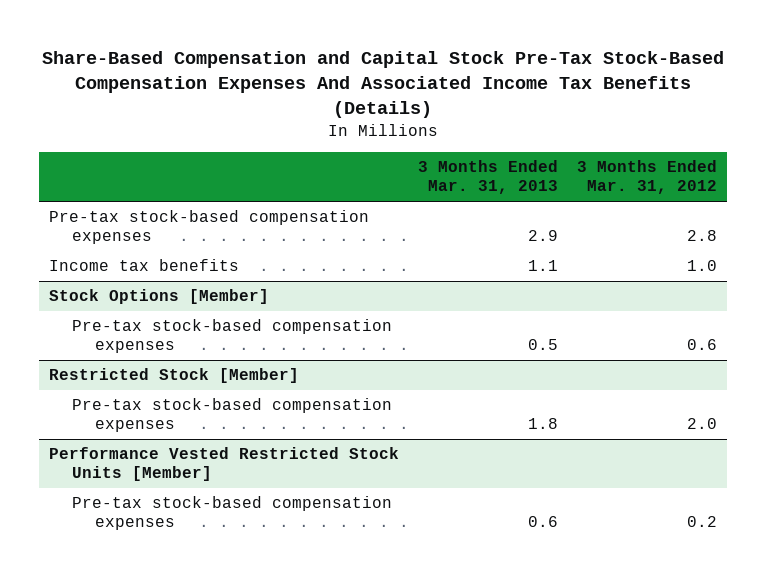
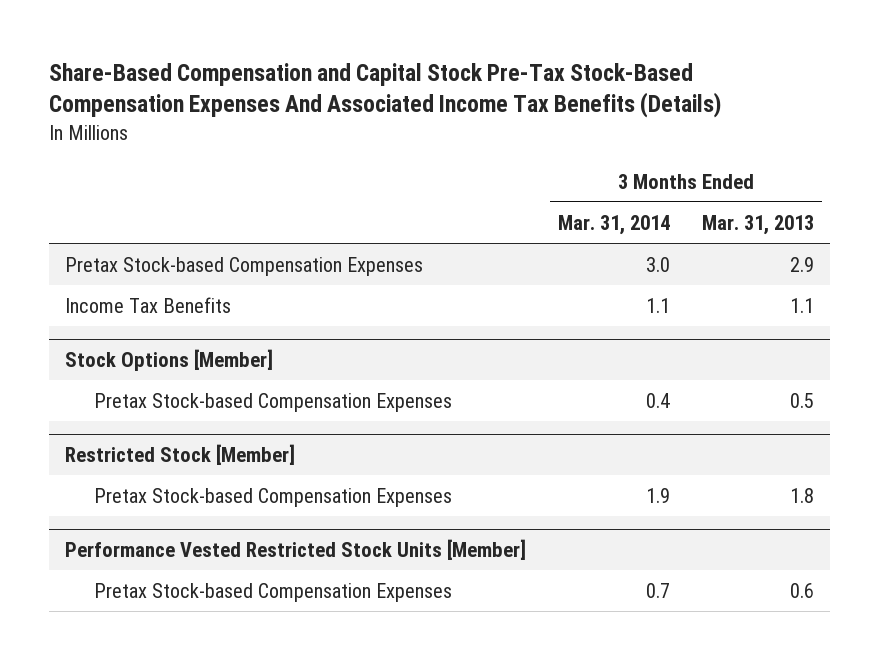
- | 3 Months Ended Mar. 31, 2013 | 3 Months Ended Mar. 31, 2012
+ | 3 Months Ended Mar. 31, 2014 | 3 Months Ended Mar. 31, 2013
- Pre-tax stock-based compensation expenses | 2.9 | 2.8
- Income tax benefits | 1.1 | 1.0
+ Pretax Stock-based Compensation Expenses | 3.0 | 2.9
+ Income Tax Benefits | 1.1 | 1.1
@ Stock Options [Member]
- Pre-tax stock-based compensation expenses | 0.5 | 0.6
+ Pretax Stock-based Compensation Expenses | 0.4 | 0.5
@ Restricted Stock [Member]
- Pre-tax stock-based compensation expenses | 1.8 | 2.0
+ Pretax Stock-based Compensation Expenses | 1.9 | 1.8
@ Performance Vested Restricted Stock Units [Member]
- Pre-tax stock-based compensation expenses | 0.6 | 0.2
+ Pretax Stock-based Compensation Expenses | 0.7 | 0.6

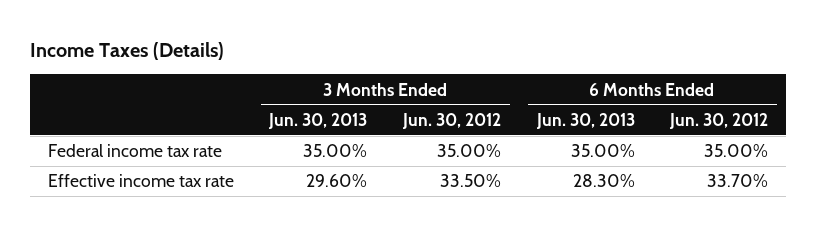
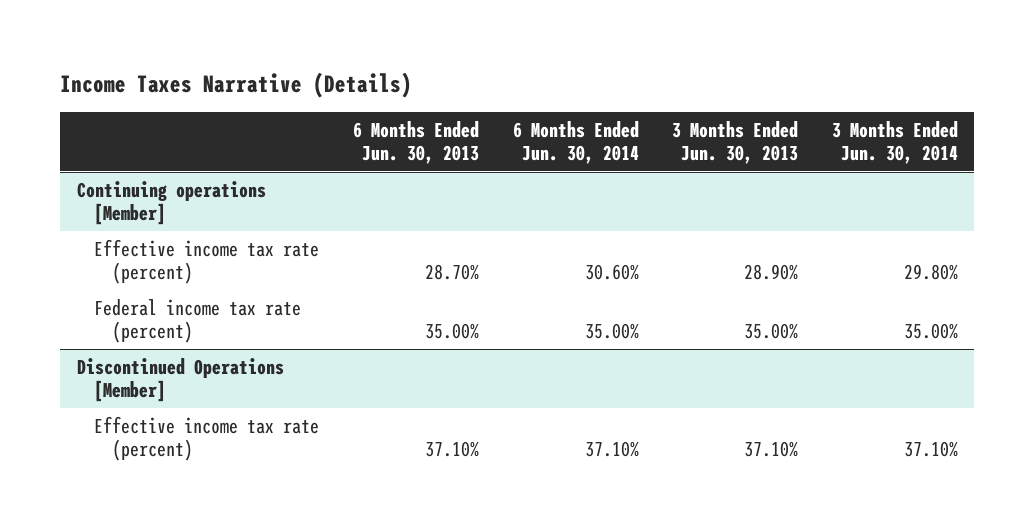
- Income Taxes (Details)
+ Income Taxes Narrative (Details)
- | 3 Months Ended Jun. 30, 2013 | 3 Months Ended Jun. 30, 2012 | 6 Months Ended Jun. 30, 2013 | 6 Months Ended Jun. 30, 2012
+ | 6 Months Ended Jun. 30, 2013 | 6 Months Ended Jun. 30, 2014 | 3 Months Ended Jun. 30, 2013 | 3 Months Ended Jun. 30, 2014
- Federal income tax rate | 35.00% | 35.00% | 35.00% | 35.00%
- Effective income tax rate | 29.60% | 33.50% | 28.30% | 33.70%
+ Continuing operations [Member]
+ Effective income tax rate (percent) | 28.70% | 30.60% | 28.90% | 29.80%
+ Federal income tax rate (percent) | 35.00% | 35.00% | 35.00% | 35.00%
+ Discontinued Operations [Member]
+ Effective income tax rate (percent) | 37.10% | 37.10% | 37.10% | 37.10%

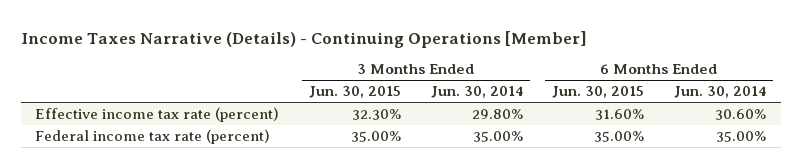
- Income Taxes Narrative (Details)
+ Income Taxes Narrative (Details) - Continuing Operations [Member]
- | 6 Months Ended Jun. 30, 2013 | 6 Months Ended Jun. 30, 2014 | 3 Months Ended Jun. 30, 2013 | 3 Months Ended Jun. 30, 2014
+ | 3 Months Ended Jun. 30, 2015 | 3 Months Ended Jun. 30, 2014 | 6 Months Ended Jun. 30, 2015 | 6 Months Ended Jun. 30, 2014
- Continuing operations [Member]
- Discontinued Operations [Member]
- Effective income tax rate (percent) | 37.10% | 37.10% | 37.10% | 37.10%

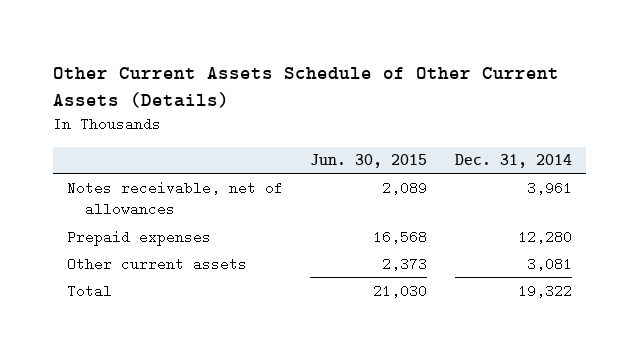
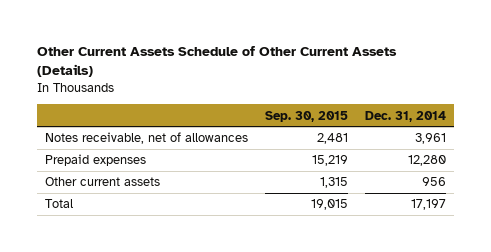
- | Jun. 30, 2015 | Dec. 31, 2014
+ | Sep. 30, 2015 | Dec. 31, 2014
- Other current assets | 2,373 | 3,081
- Total | 21,030 | 19,322
+ Other current assets | 1,315 | 956
+ Total | 19,015 | 17,197

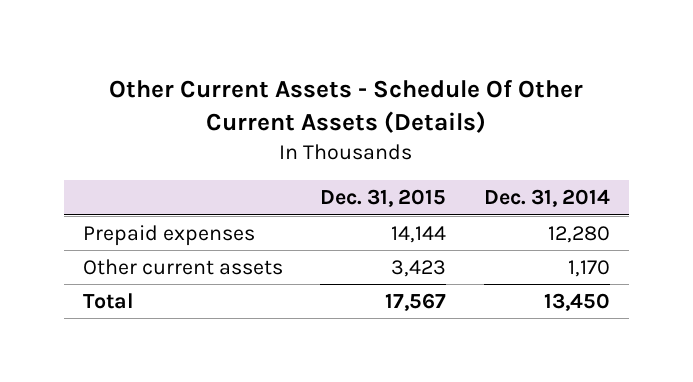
- Other Current Assets Schedule of Other Current Assets (Details)
+ Other Current Assets - Schedule Of Other Current Assets (Details)
- | Sep. 30, 2015 | Dec. 31, 2014
+ | Dec. 31, 2015 | Dec. 31, 2014
- Notes receivable, net of allowances | 2,481 | 3,961
- Other current assets | 1,315 | 956
- Total | 19,015 | 17,197
+ Other current assets | 3,423 | 1,170
+ Total | 17,567 | 13,450

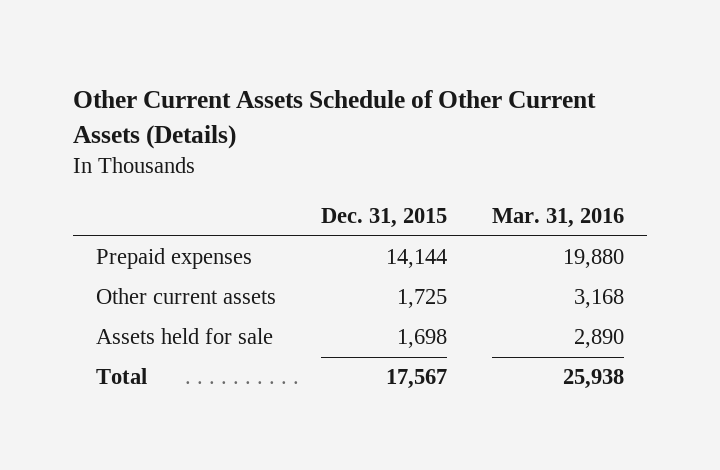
- Other Current Assets - Schedule Of Other Current Assets (Details)
+ Other Current Assets Schedule of Other Current Assets (Details)
- | Dec. 31, 2015 | Dec. 31, 2014
+ | Dec. 31, 2015 | Mar. 31, 2016
- Other current assets | 3,423 | 1,170
+ Other current assets | 1,725 | 3,168
+ Assets held for sale | 1,698 | 2,890

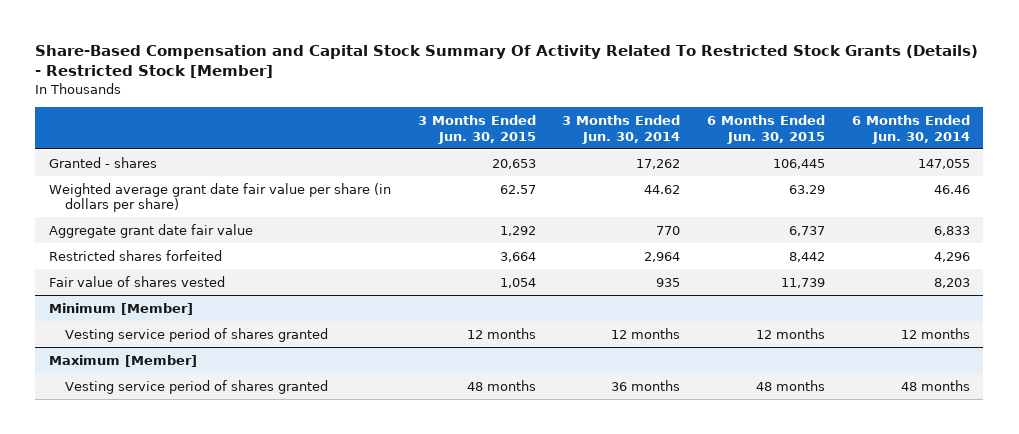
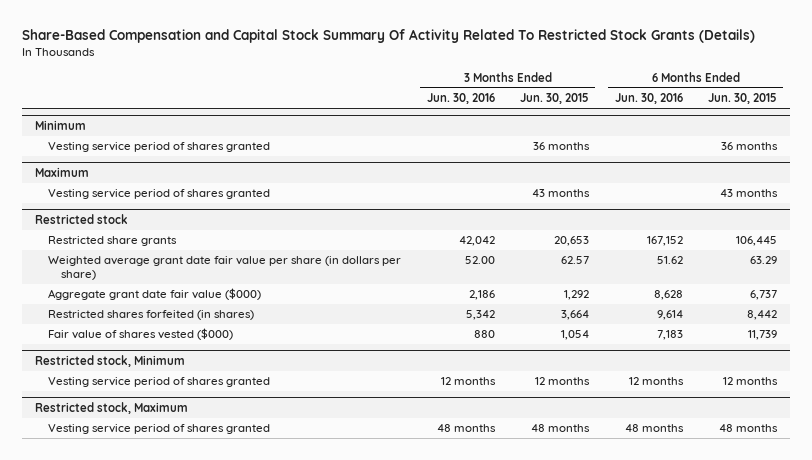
- Share-Based Compensation and Capital Stock Summary Of Activity Related To Restricted Stock Grants (Details) - Restricted Stock [Member]
+ Share-Based Compensation and Capital Stock Summary Of Activity Related To Restricted Stock Grants (Details)
- | 3 Months Ended Jun. 30, 2015 | 3 Months Ended Jun. 30, 2014 | 6 Months Ended Jun. 30, 2015 | 6 Months Ended Jun. 30, 2014
+ | 3 Months Ended Jun. 30, 2016 | 3 Months Ended Jun. 30, 2015 | 6 Months Ended Jun. 30, 2016 | 6 Months Ended Jun. 30, 2015
- Granted - shares | 20,653 | 17,262 | 106,445 | 147,055
+ Minimum
+ Vesting service period of shares granted | | 36 months | | 36 months
+ Maximum
+ Vesting service period of shares granted | | 43 months | | 43 months
+ Restricted stock
+ Restricted share grants | 42,042 | 20,653 | 167,152 | 106,445
- Aggregate grant date fair value | 1,292 | 770 | 6,737 | 6,833
- Restricted shares forfeited | 3,664 | 2,964 | 8,442 | 4,296
- Fair value of shares vested | 1,054 | 935 | 11,739 | 8,203
- Minimum [Member]
+ Aggregate grant date fair value ($000) | 2,186 | 1,292 | 8,628 | 6,737
+ Restricted shares forfeited (in shares) | 5,342 | 3,664 | 9,614 | 8,442
+ Fair value of shares vested ($000) | 880 | 1,054 | 7,183 | 11,739
+ Restricted stock, Minimum
- Maximum [Member]
+ Restricted stock, Maximum

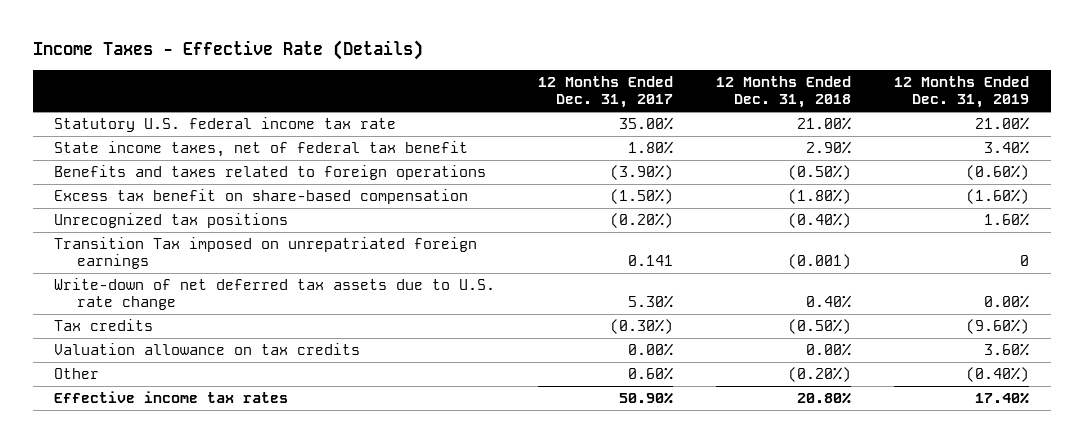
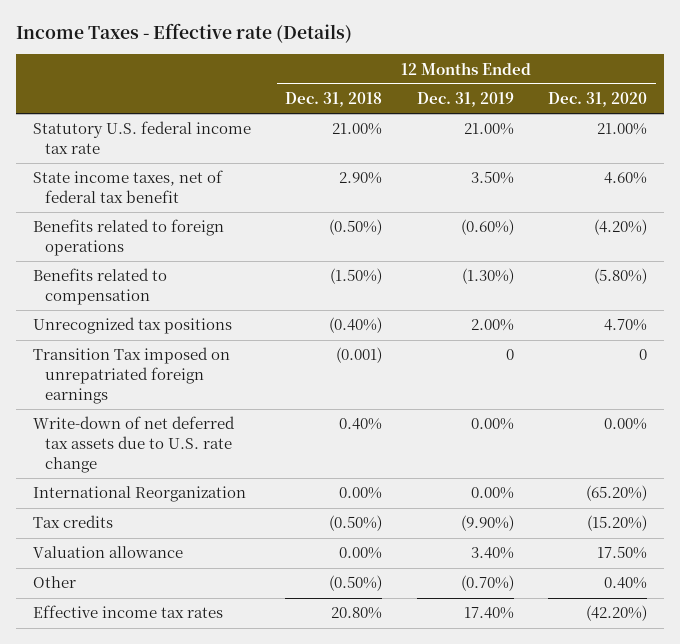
- Income Taxes - Effective Rate (Details)
+ Income Taxes - Effective rate (Details)
- | 12 Months Ended Dec. 31, 2017 | 12 Months Ended Dec. 31, 2018 | 12 Months Ended Dec. 31, 2019
+ | 12 Months Ended Dec. 31, 2018 | 12 Months Ended Dec. 31, 2019 | 12 Months Ended Dec. 31, 2020
- State income taxes, net of federal tax benefit | 1.80% | 2.90% | 3.40%
- Benefits and taxes related to foreign operations | (3.90%) | (0.50%) | (0.60%)
- Excess tax benefit on share-based compensation | (1.50%) | (1.80%) | (1.60%)
- Unrecognized tax positions | (0.20%) | (0.40%) | 1.60%
+ State income taxes, net of federal tax benefit | 2.90% | 3.50% | 4.60%
+ Benefits related to foreign operations | (0.50%) | (0.60%) | (4.20%)
+ Benefits related to compensation | (1.50%) | (1.30%) | (5.80%)
+ Unrecognized tax positions | (0.40%) | 2.00% | 4.70%
- Tax credits | (0.30%) | (0.50%) | (9.60%)
- Valuation allowance on tax credits | 0.00% | 0.00% | 3.60%
- Other | 0.60% | (0.20%) | (0.40%)
+ International Reorganization | 0.00% | 0.00% | (65.20%)
+ Tax credits | (0.50%) | (9.90%) | (15.20%)
+ Valuation allowance | 0.00% | 3.40% | 17.50%
+ Other | (0.50%) | (0.70%) | 0.40%

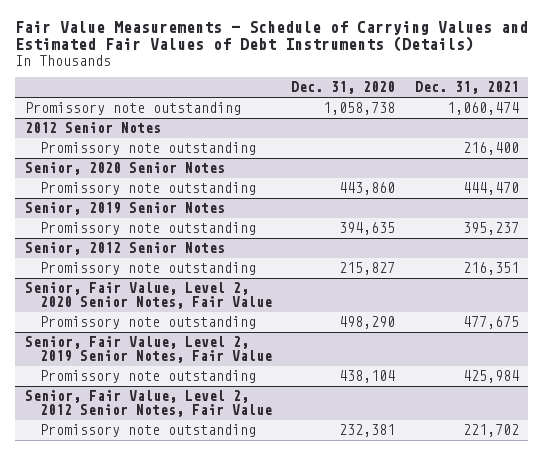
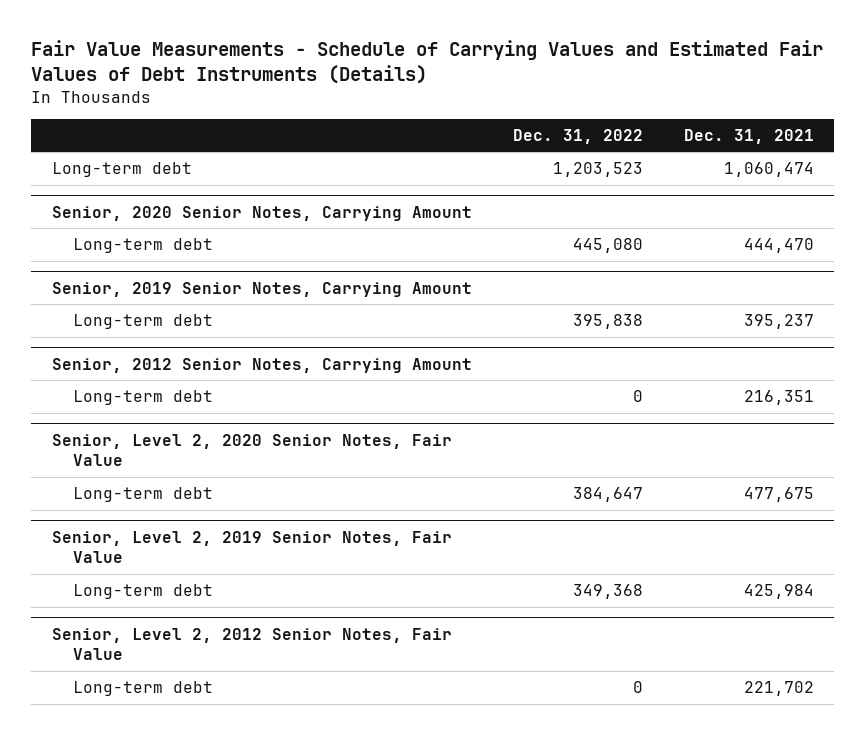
- | Dec. 31, 2020 | Dec. 31, 2021
+ | Dec. 31, 2022 | Dec. 31, 2021
- Promissory note outstanding | 1,058,738 | 1,060,474
- 2012 Senior Notes
- Promissory note outstanding | | 216,400
- Senior, 2020 Senior Notes
- Promissory note outstanding | 443,860 | 444,470
- Senior, 2019 Senior Notes
- Promissory note outstanding | 394,635 | 395,237
- Senior, 2012 Senior Notes
- Promissory note outstanding | 215,827 | 216,351
- Senior, Fair Value, Level 2, 2020 Senior Notes, Fair Value
- Promissory note outstanding | 498,290 | 477,675
- Senior, Fair Value, Level 2, 2019 Senior Notes, Fair Value
- Promissory note outstanding | 438,104 | 425,984
- Senior, Fair Value, Level 2, 2012 Senior Notes, Fair Value
- Promissory note outstanding | 232,381 | 221,702
+ Long-term debt | 1,203,523 | 1,060,474
+ Senior, 2020 Senior Notes, Carrying Amount
+ Long-term debt | 445,080 | 444,470
+ Senior, 2019 Senior Notes, Carrying Amount
+ Long-term debt | 395,838 | 395,237
+ Senior, 2012 Senior Notes, Carrying Amount
+ Long-term debt | 0 | 216,351
+ Senior, Level 2, 2020 Senior Notes, Fair Value
+ Long-term debt | 384,647 | 477,675
+ Senior, Level 2, 2019 Senior Notes, Fair Value
+ Long-term debt | 349,368 | 425,984
+ Senior, Level 2, 2012 Senior Notes, Fair Value
+ Long-term debt | 0 | 221,702

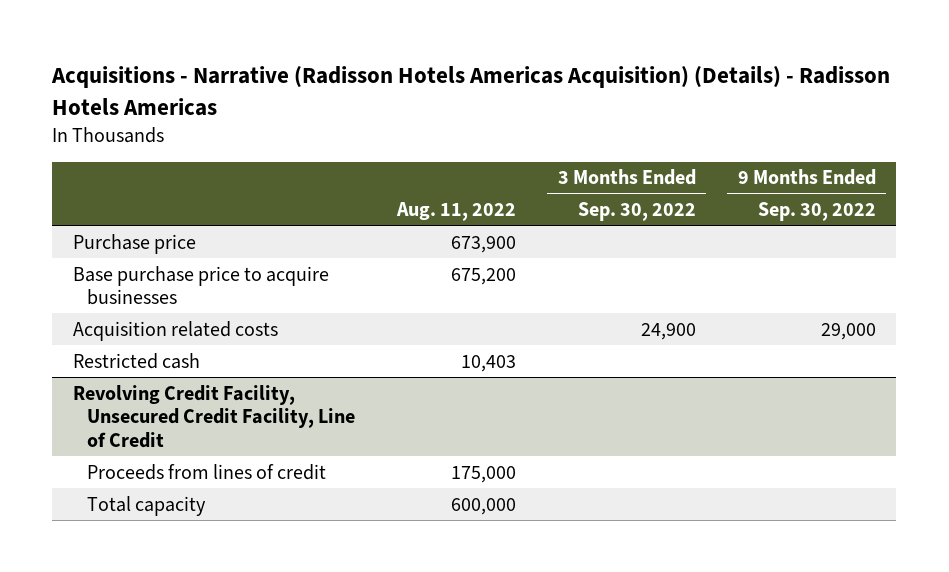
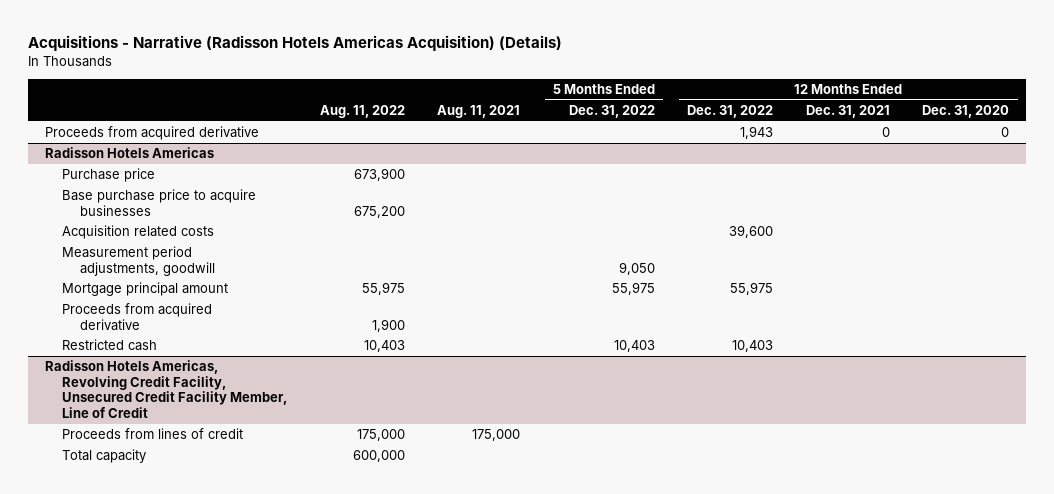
- Acquisitions - Narrative (Radisson Hotels Americas Acquisition) (Details) - Radisson Hotels Americas
+ Acquisitions - Narrative (Radisson Hotels Americas Acquisition) (Details)
- | Aug. 11, 2022 | 3 Months Ended Sep. 30, 2022 | 9 Months Ended Sep. 30, 2022
+ | Aug. 11, 2022 | Aug. 11, 2021 | 5 Months Ended Dec. 31, 2022 | 12 Months Ended Dec. 31, 2022 | 12 Months Ended Dec. 31, 2021 | 12 Months Ended Dec. 31, 2020
+ Proceeds from acquired derivative | | | | 1,943 | 0 | 0
+ Radisson Hotels Americas
+ Measurement period adjustments, goodwill | | | 9,050 | | |
+ Mortgage principal amount | 55,975 | | 55,975 | 55,975 | |
+ Proceeds from acquired derivative | 1,900 | | | | |
- Revolving Credit Facility, Unsecured Credit Facility, Line of Credit
+ Radisson Hotels Americas, Revolving Credit Facility, Unsecured Credit Facility Member, Line of Credit

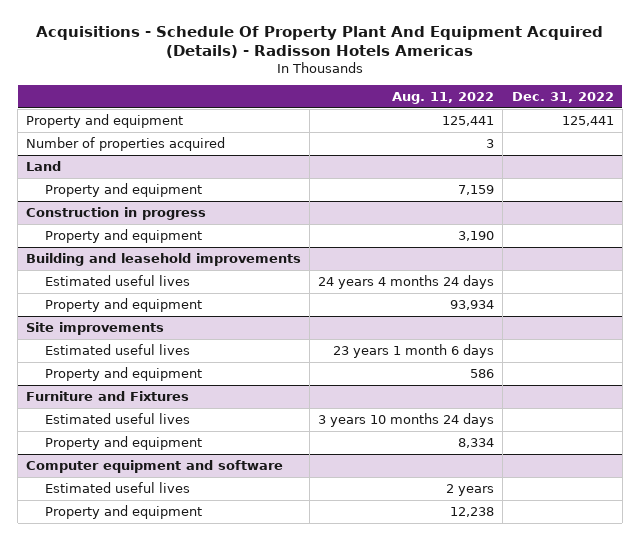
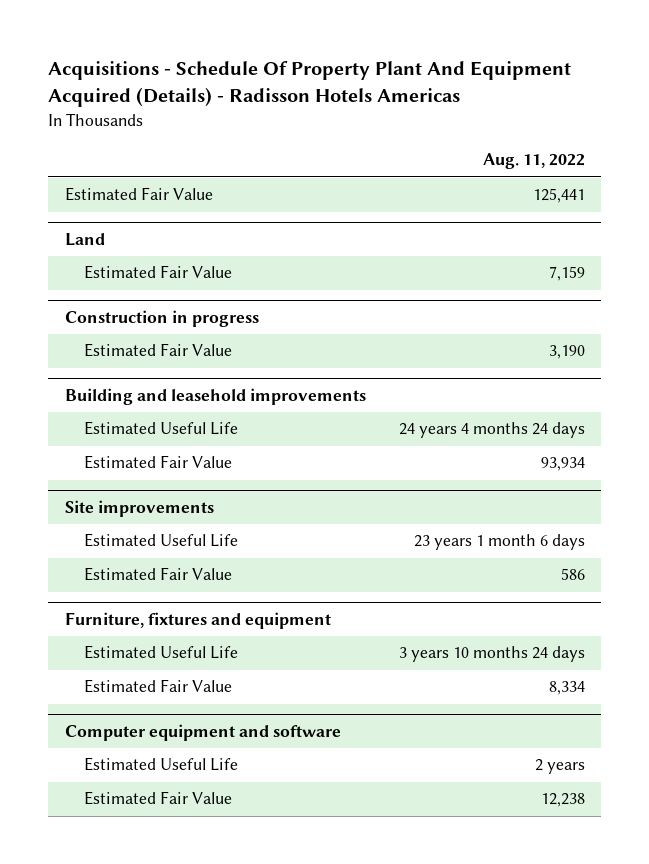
- | Aug. 11, 2022 | Dec. 31, 2022
+ | Aug. 11, 2022
- Property and equipment | 125,441 | 125,441
- Number of properties acquired | 3 |
+ Estimated Fair Value | 125,441
@ Land
- Property and equipment | 7,159 |
+ Estimated Fair Value | 7,159
@ Construction in progress
- Property and equipment | 3,190 |
+ Estimated Fair Value | 3,190
@ Building and leasehold improvements
- Estimated useful lives | 24 years 4 months 24 days |
- Property and equipment | 93,934 |
+ Estimated Useful Life | 24 years 4 months 24 days
+ Estimated Fair Value | 93,934
@ Site improvements
- Estimated useful lives | 23 years 1 month 6 days |
- Property and equipment | 586 |
- Furniture and Fixtures
- Estimated useful lives | 3 years 10 months 24 days |
- Property and equipment | 8,334 |
@ Site improvements
+ Estimated Useful Life | 23 years 1 month 6 days
+ Estimated Fair Value | 586
+ Furniture, fixtures and equipment
+ Estimated Useful Life | 3 years 10 months 24 days
+ Estimated Fair Value | 8,334
@ Computer equipment and software
- Estimated useful lives | 2 years |
- Property and equipment | 12,238 |
+ Estimated Useful Life | 2 years
+ Estimated Fair Value | 12,238

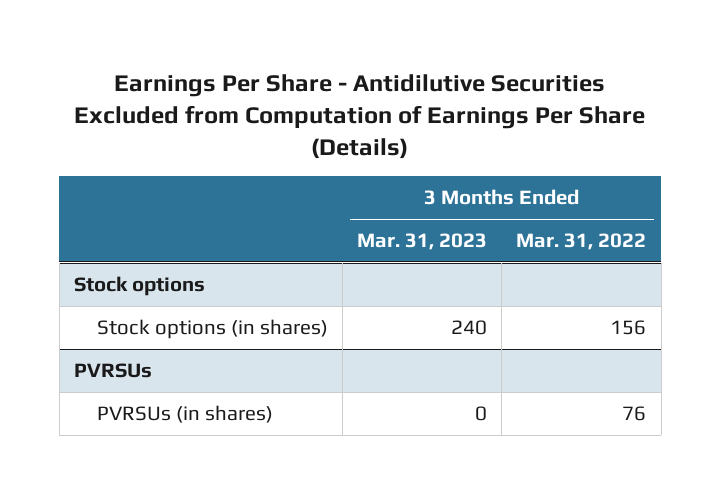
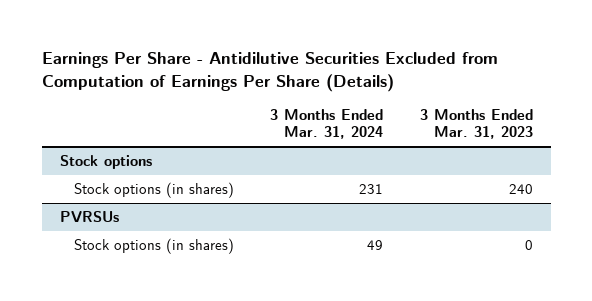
- | 3 Months Ended Mar. 31, 2023 | 3 Months Ended Mar. 31, 2022
+ | 3 Months Ended Mar. 31, 2024 | 3 Months Ended Mar. 31, 2023
@ PVRSUs
- PVRSUs (in shares) | 0 | 76
+ Stock options (in shares) | 49 | 0

